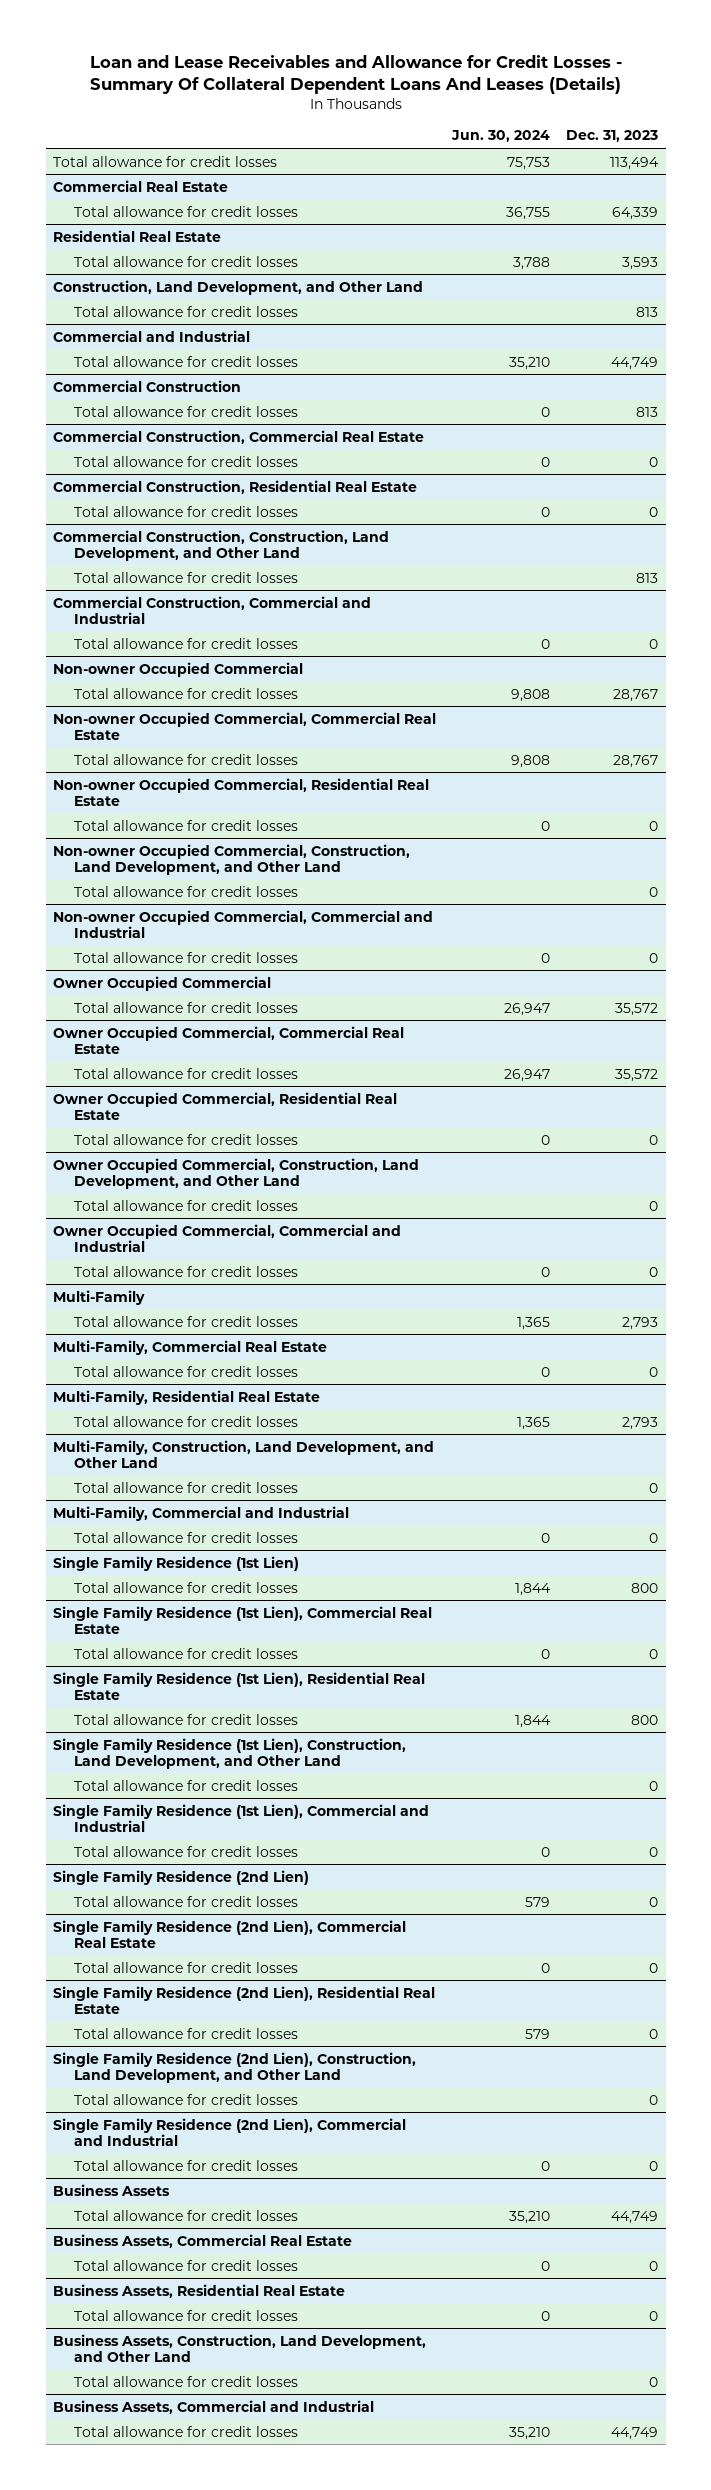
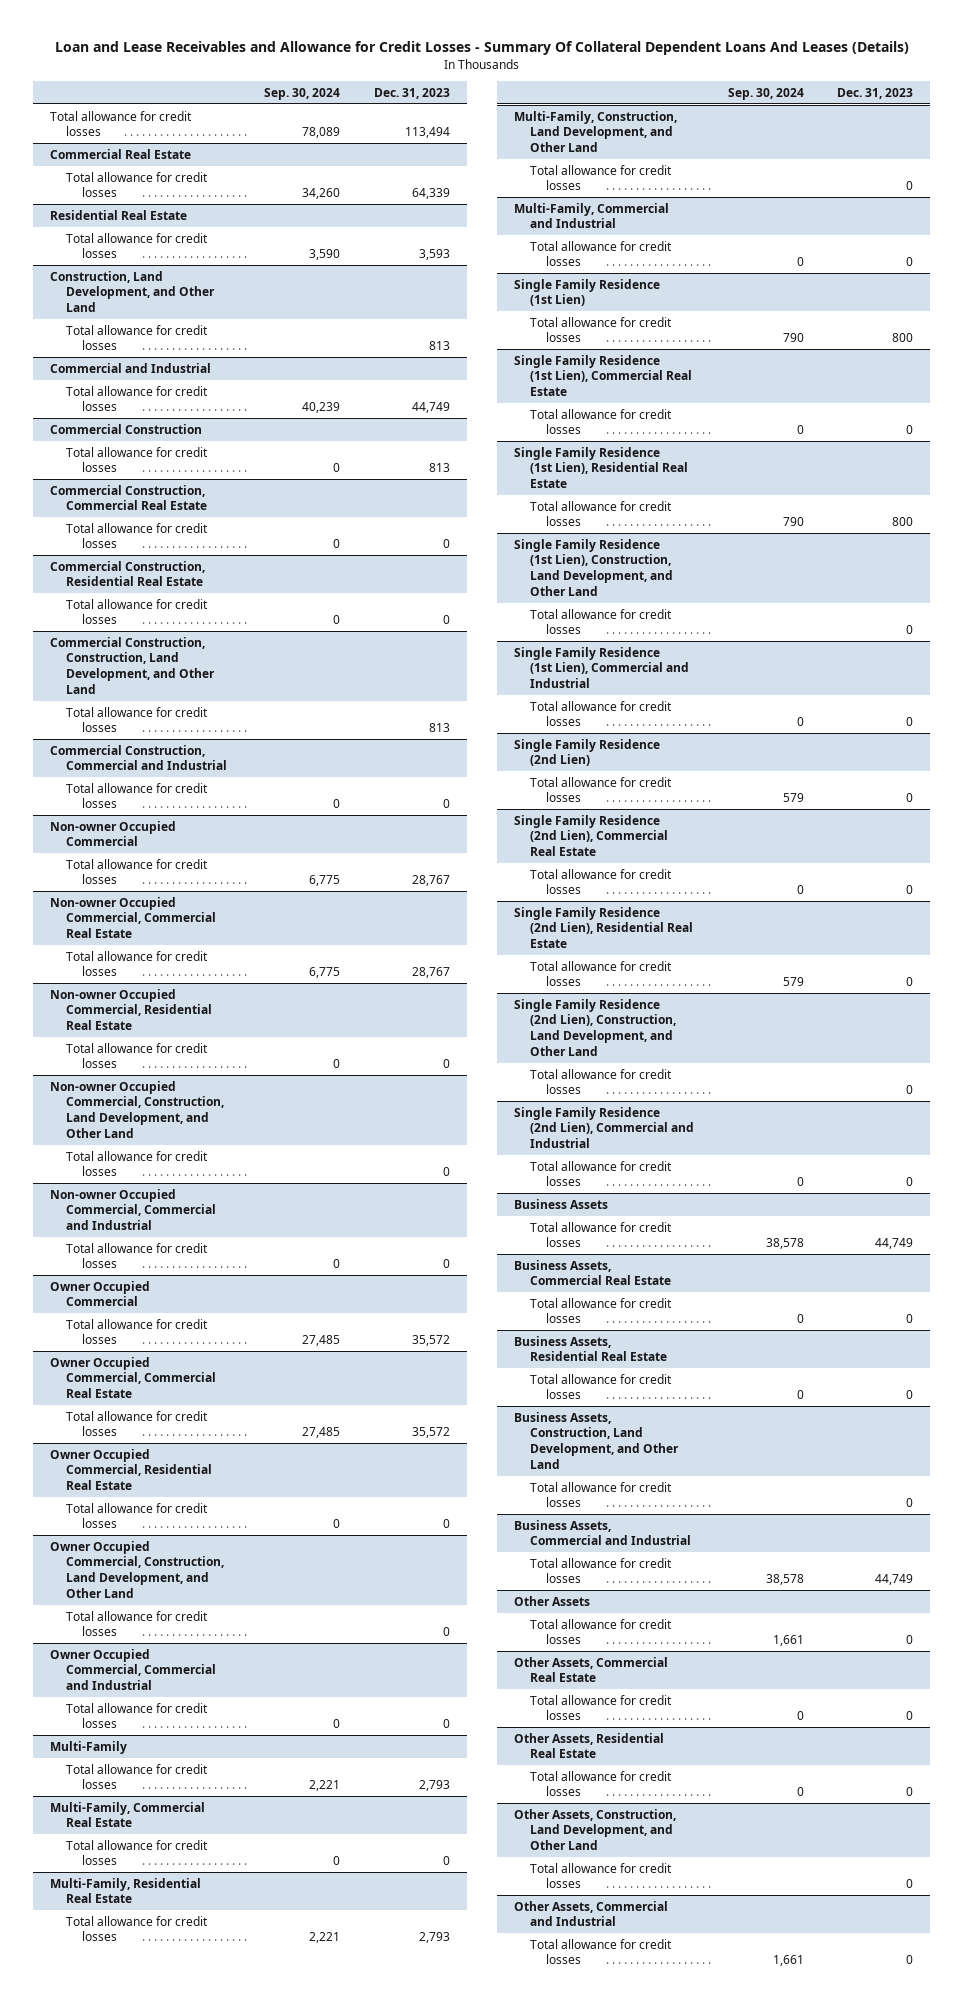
- | Jun. 30, 2024 | Dec. 31, 2023
+ | Sep. 30, 2024 | Dec. 31, 2023
+ Other Assets
+ Total allowance for credit losses | 1,661 | 0
+ Other Assets, Commercial Real Estate
+ Total allowance for credit losses | 0 | 0
+ Other Assets, Residential Real Estate
+ Total allowance for credit losses | 0 | 0
+ Other Assets, Construction, Land Development, and Other Land
+ Total allowance for credit losses | | 0
+ Other Assets, Commercial and Industrial
+ Total allowance for credit losses | 1,661 | 0

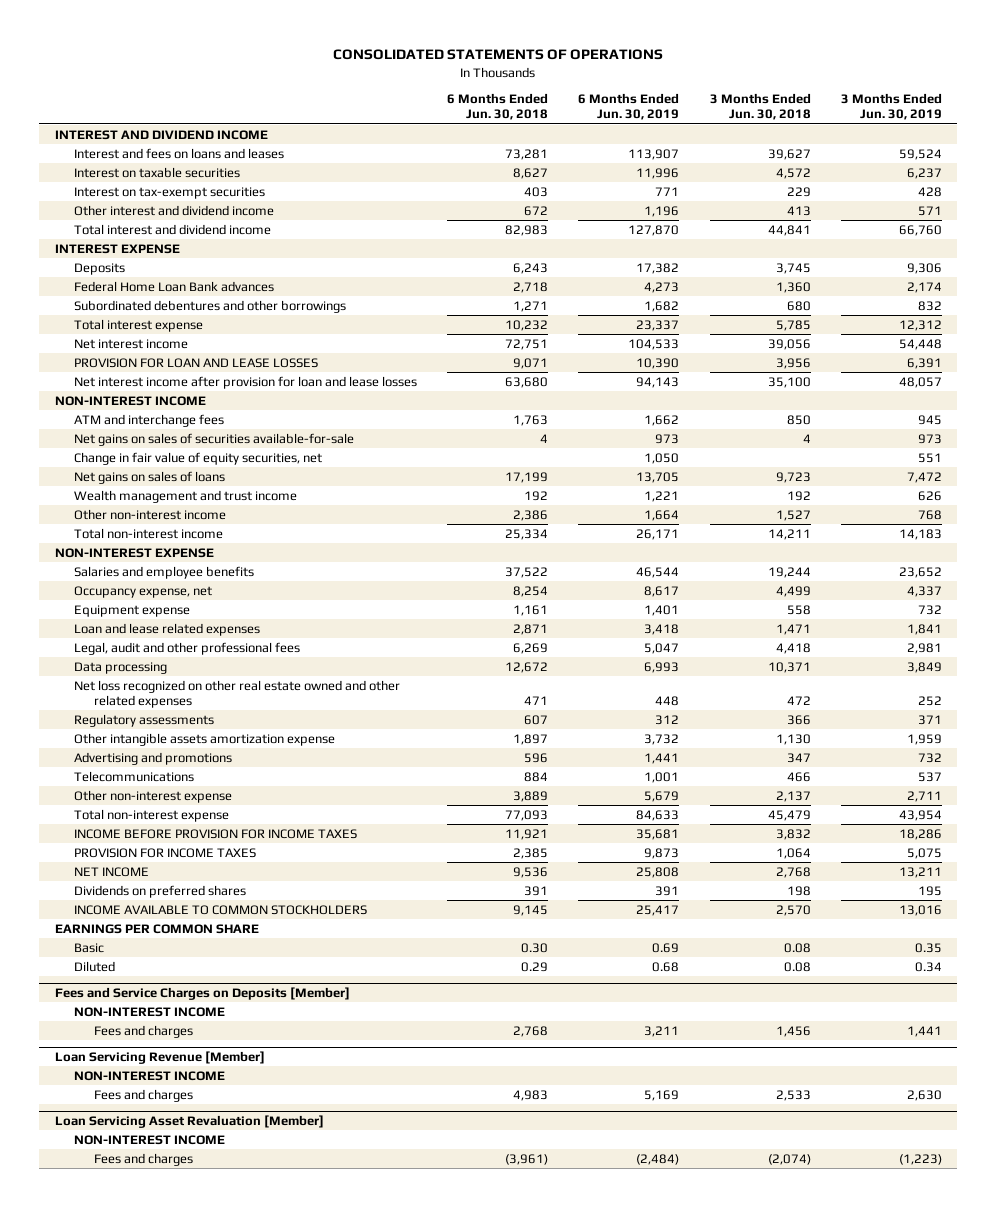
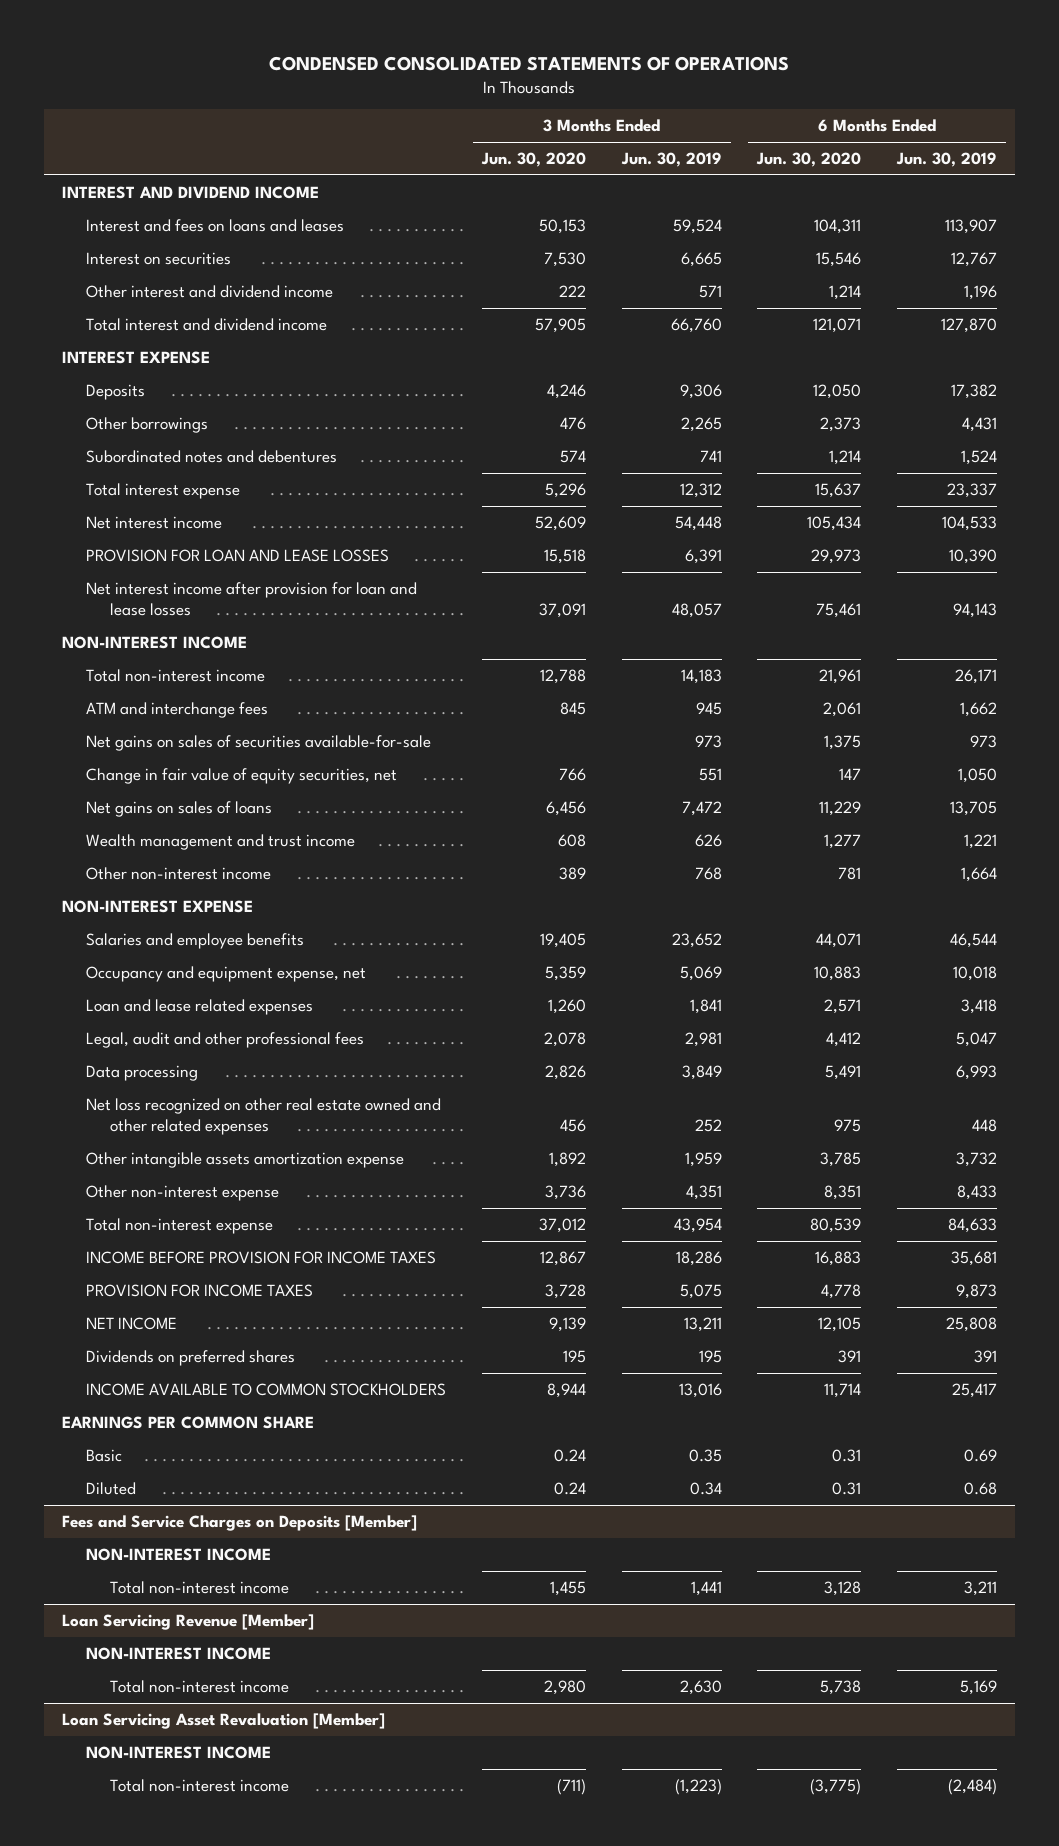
- CONSOLIDATED STATEMENTS OF OPERATIONS
+ CONDENSED CONSOLIDATED STATEMENTS OF OPERATIONS
- | 6 Months Ended Jun. 30, 2018 | 6 Months Ended Jun. 30, 2019 | 3 Months Ended Jun. 30, 2018 | 3 Months Ended Jun. 30, 2019
+ | 3 Months Ended Jun. 30, 2020 | 3 Months Ended Jun. 30, 2019 | 6 Months Ended Jun. 30, 2020 | 6 Months Ended Jun. 30, 2019
- Interest on taxable securities | 8,627 | 11,996 | 4,572 | 6,237
- Interest on tax-exempt securities | 403 | 771 | 229 | 428
+ Interest on securities | 7,530 | 6,665 | 15,546 | 12,767
- Federal Home Loan Bank advances | 2,718 | 4,273 | 1,360 | 2,174
- Subordinated debentures and other borrowings | 1,271 | 1,682 | 680 | 832
+ Other borrowings | 476 | 2,265 | 2,373 | 4,431
+ Subordinated notes and debentures | 574 | 741 | 1,214 | 1,524
moved up: Total non-interest income | 12,788 | 14,183 | 21,961 | 26,171
- Occupancy expense, net | 8,254 | 8,617 | 4,499 | 4,337
- Equipment expense | 1,161 | 1,401 | 558 | 732
+ Occupancy and equipment expense, net | 5,359 | 5,069 | 10,883 | 10,018
- Regulatory assessments | 607 | 312 | 366 | 371
- Advertising and promotions | 596 | 1,441 | 347 | 732
- Telecommunications | 884 | 1,001 | 466 | 537
- Other non-interest expense | 3,889 | 5,679 | 2,137 | 2,711
+ Other non-interest expense | 3,736 | 4,351 | 8,351 | 8,433
@ Fees and Service Charges on Deposits [Member]
- Fees and charges | 2,768 | 3,211 | 1,456 | 1,441
+ Total non-interest income | 1,455 | 1,441 | 3,128 | 3,211
@ Loan Servicing Revenue [Member]
- Fees and charges | 4,983 | 5,169 | 2,533 | 2,630
+ Total non-interest income | 2,980 | 2,630 | 5,738 | 5,169
@ Loan Servicing Asset Revaluation [Member]
- Fees and charges | (3,961) | (2,484) | (2,074) | (1,223)
+ Total non-interest income | (711) | (1,223) | (3,775) | (2,484)

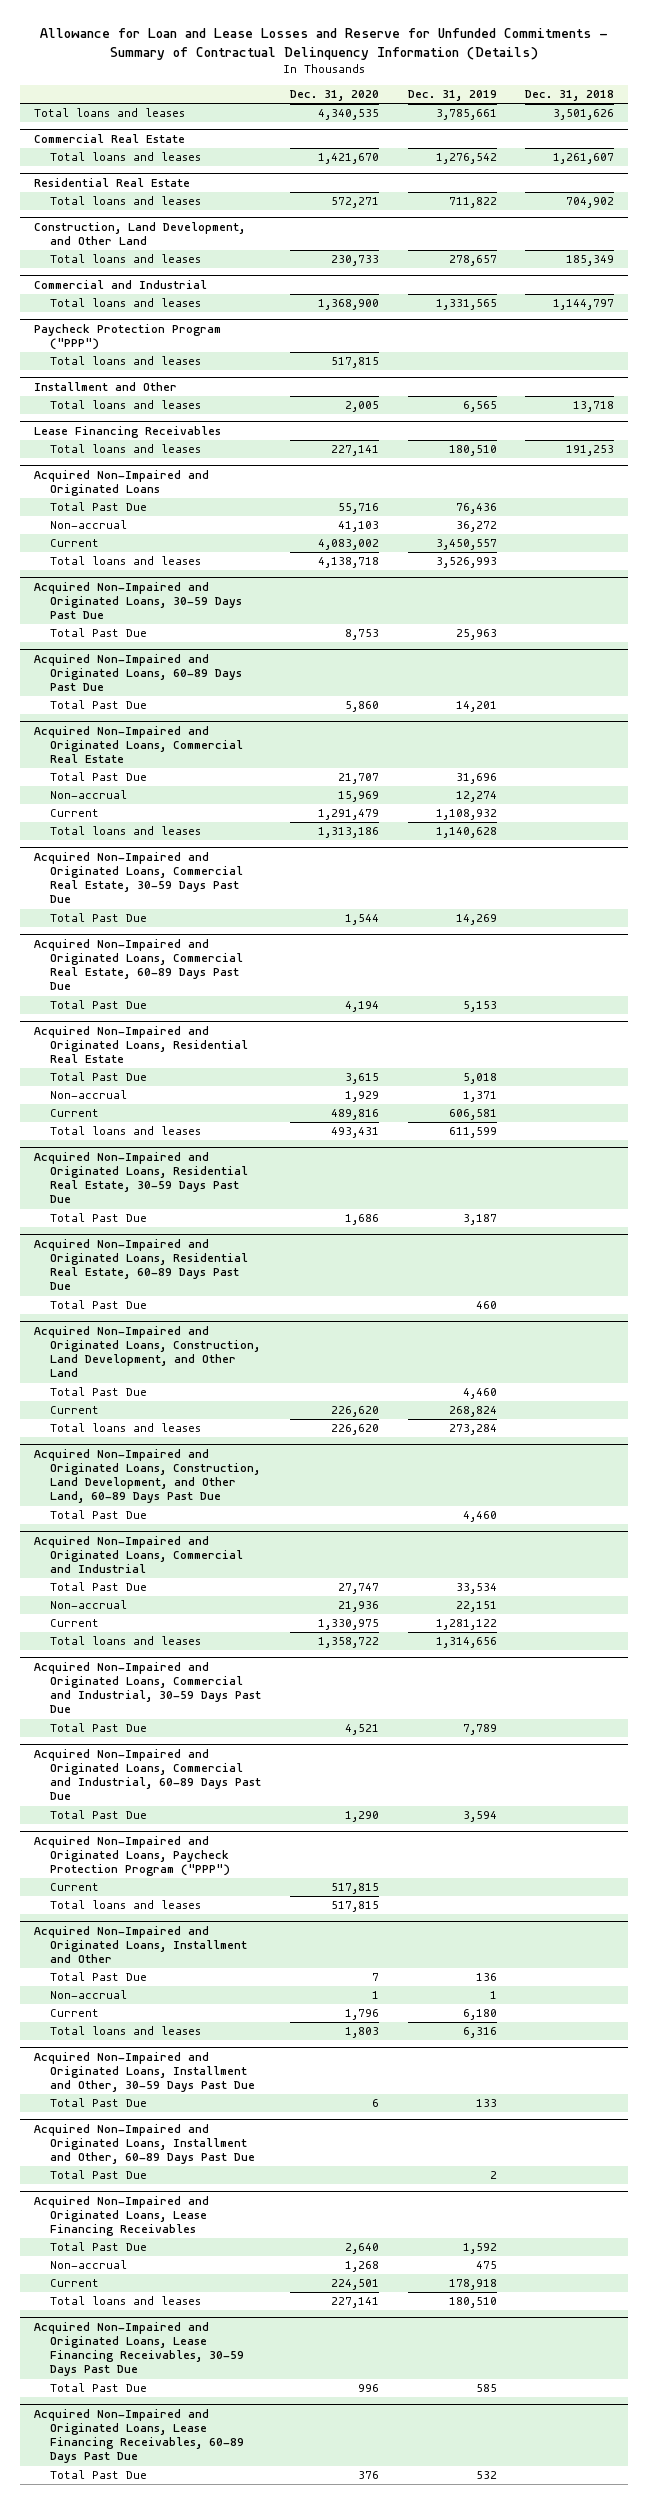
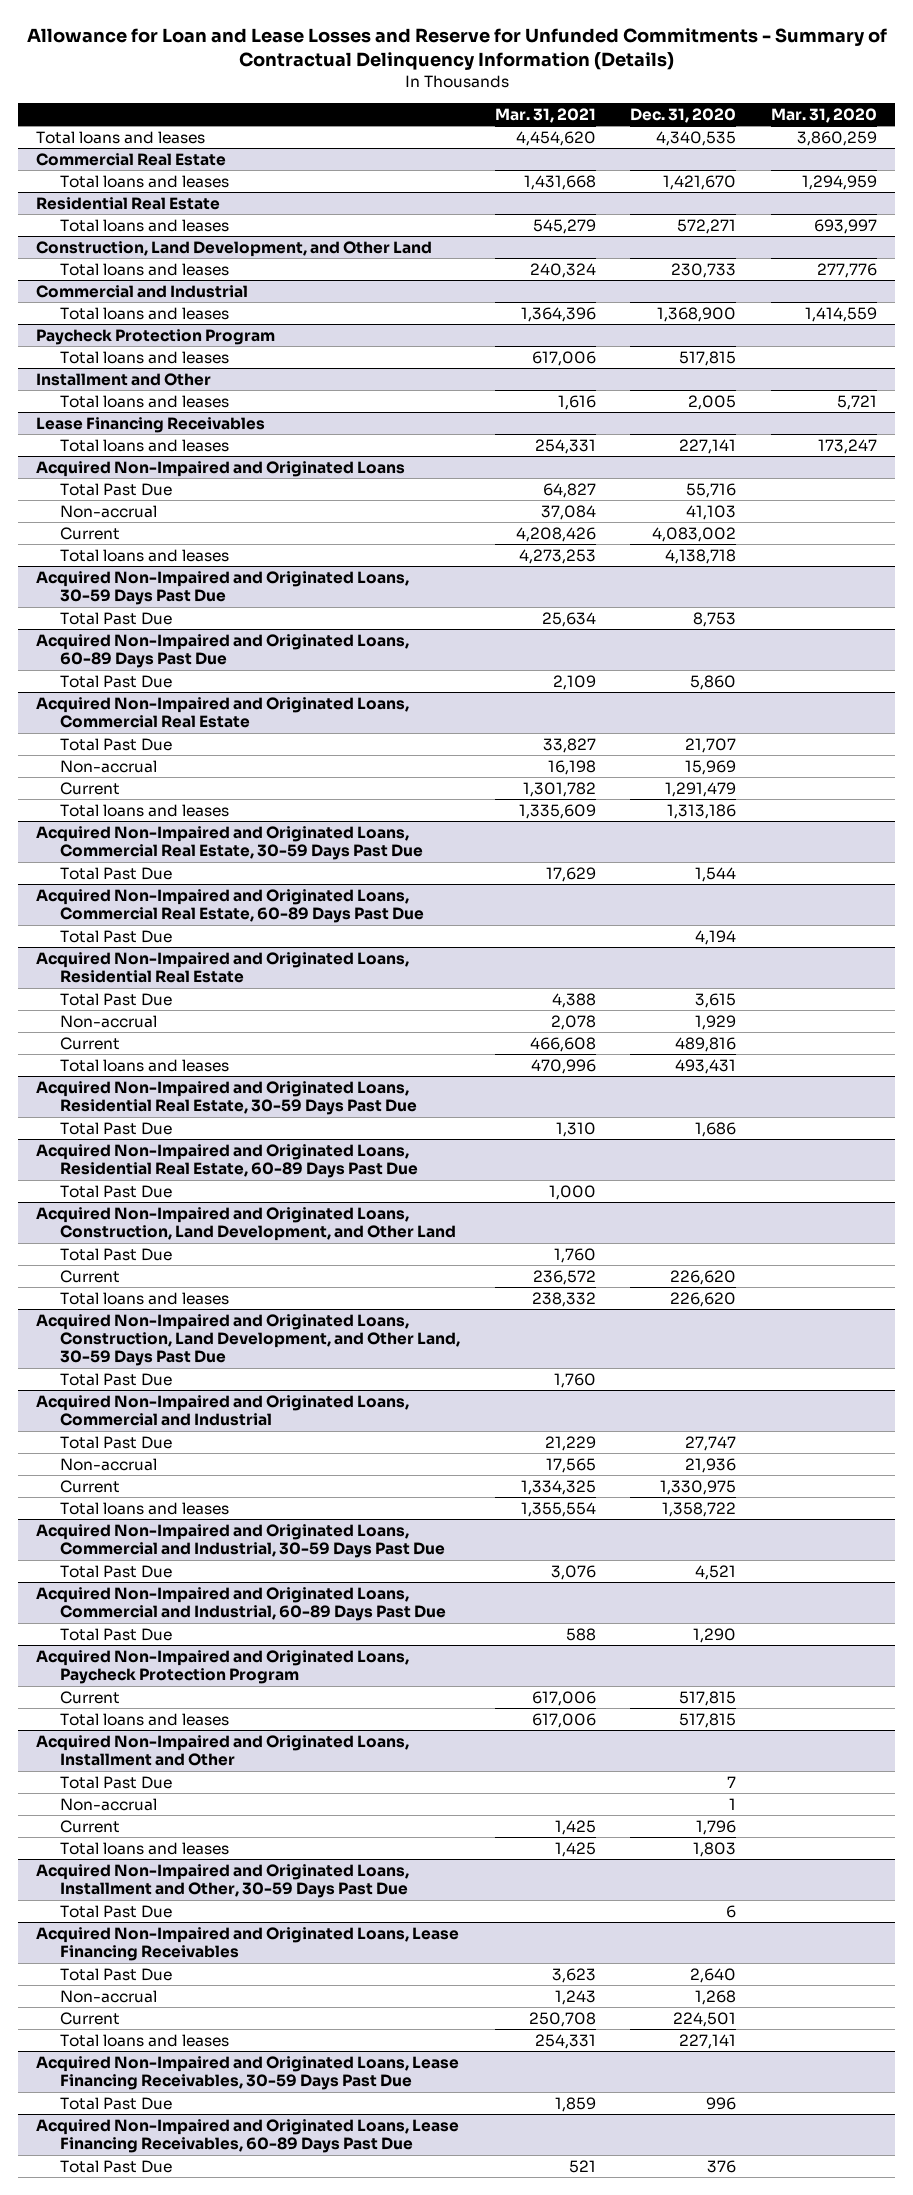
- | Dec. 31, 2020 | Dec. 31, 2019 | Dec. 31, 2018
+ | Mar. 31, 2021 | Dec. 31, 2020 | Mar. 31, 2020
- Paycheck Protection Program ("PPP")
+ Paycheck Protection Program
- Acquired Non-Impaired and Originated Loans, Construction, Land Development, and Other Land, 60-89 Days Past Due
+ Acquired Non-Impaired and Originated Loans, Construction, Land Development, and Other Land, 30-59 Days Past Due
- Acquired Non-Impaired and Originated Loans, Paycheck Protection Program ("PPP")
+ Acquired Non-Impaired and Originated Loans, Paycheck Protection Program
- Acquired Non-Impaired and Originated Loans, Installment and Other, 60-89 Days Past Due
- Total Past Due | | 2 |

